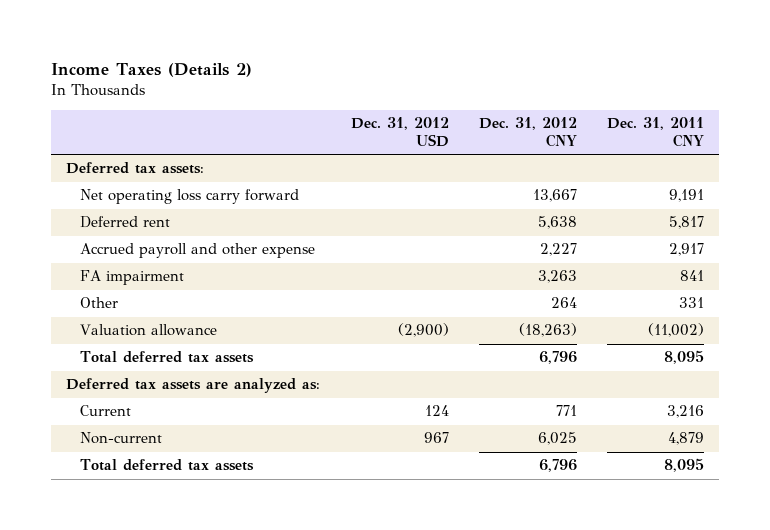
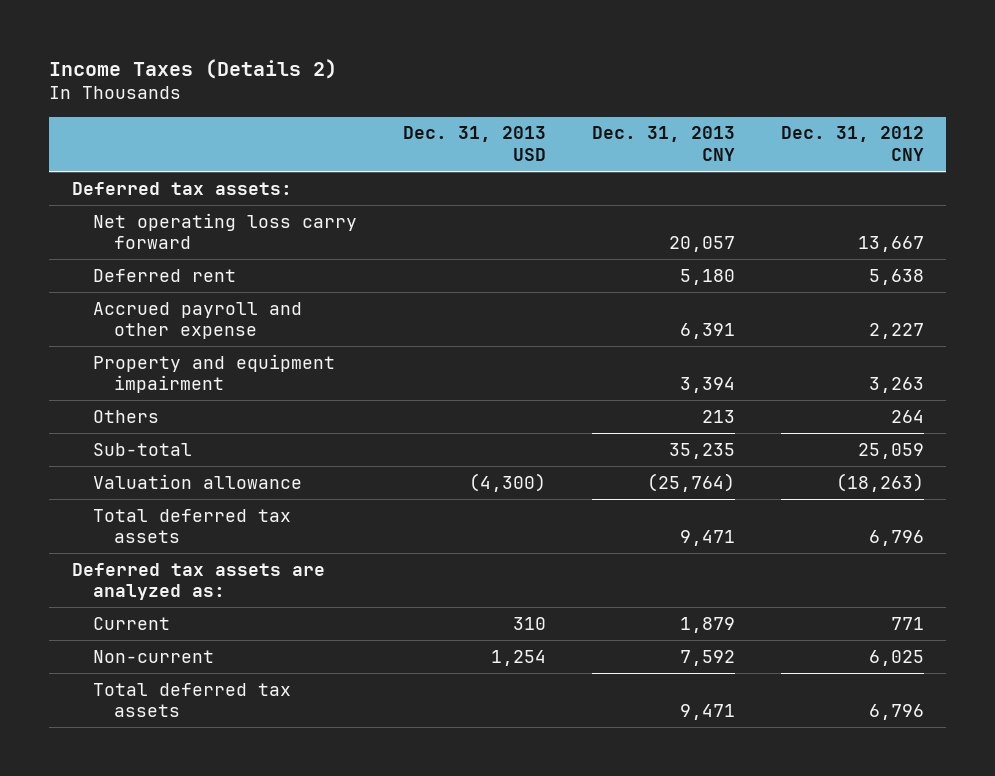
- | Dec. 31, 2012 USD | Dec. 31, 2012 CNY | Dec. 31, 2011 CNY
+ | Dec. 31, 2013 USD | Dec. 31, 2013 CNY | Dec. 31, 2012 CNY
- FA impairment | | 3,263 | 841
- Other | | 264 | 331
+ Property and equipment impairment | | 3,394 | 3,263
+ Others | | 213 | 264
+ Sub-total | | 35,235 | 25,059

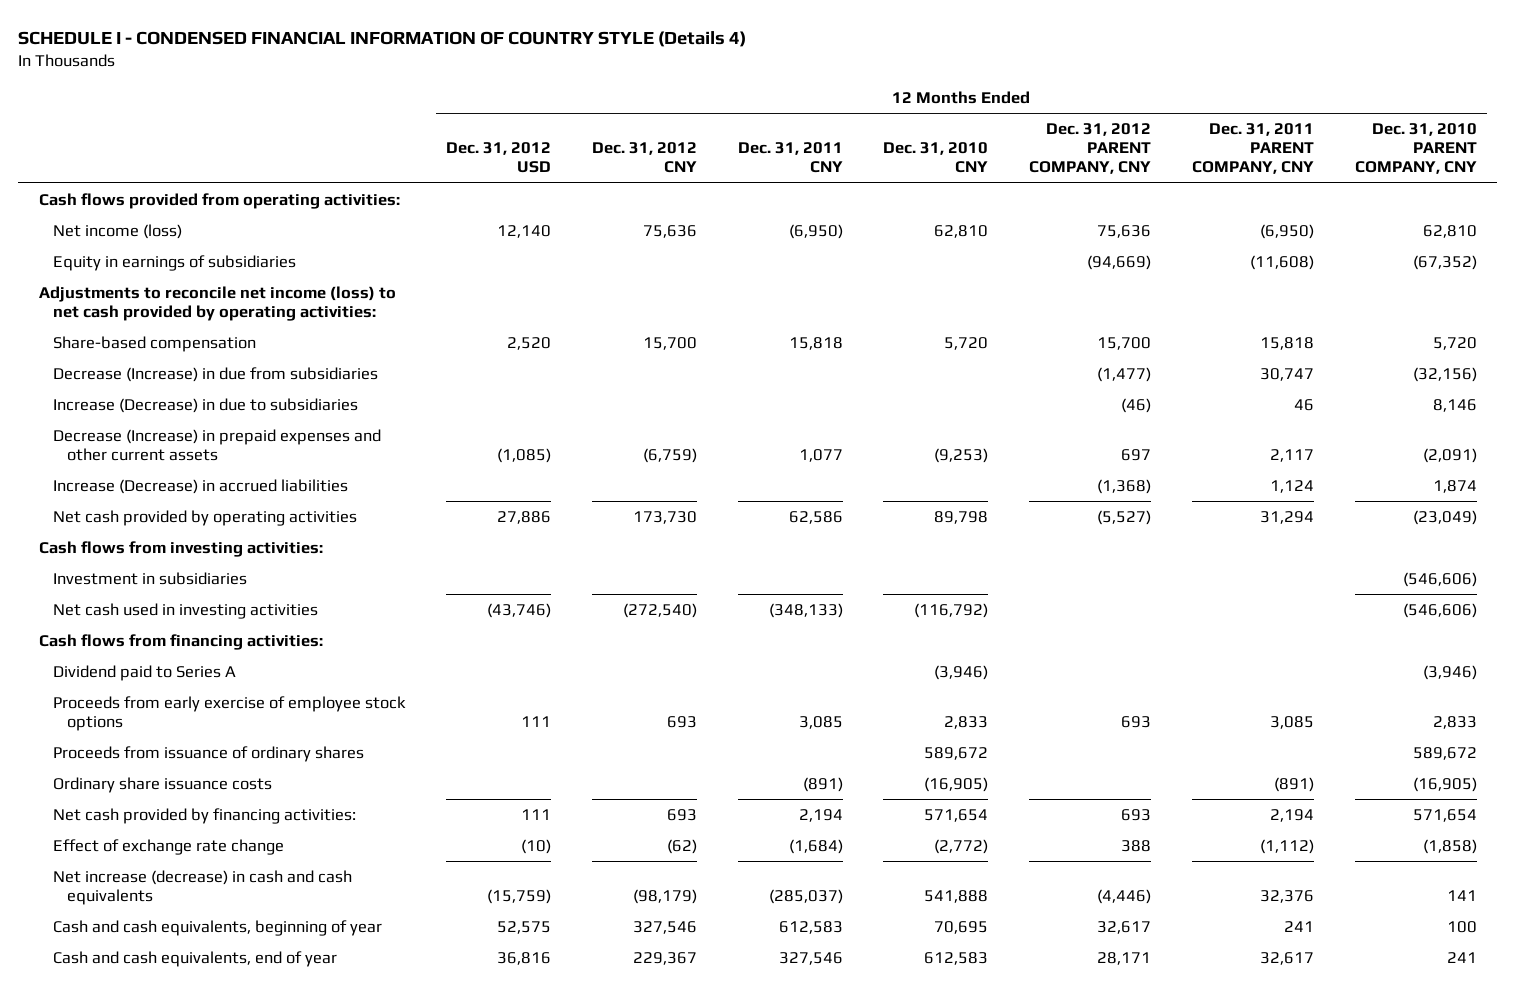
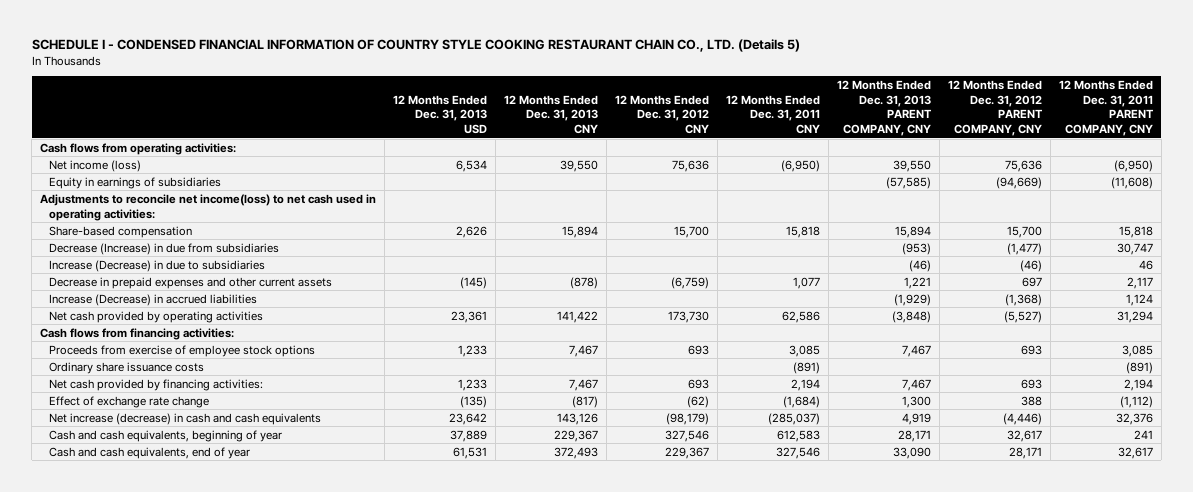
- SCHEDULE I - CONDENSED FINANCIAL INFORMATION OF COUNTRY STYLE (Details 4)
+ SCHEDULE I - CONDENSED FINANCIAL INFORMATION OF COUNTRY STYLE COOKING RESTAURANT CHAIN CO., LTD. (Details 5)
- | 12 Months Ended Dec. 31, 2012 USD | 12 Months Ended Dec. 31, 2012 CNY | 12 Months Ended Dec. 31, 2011 CNY | 12 Months Ended Dec. 31, 2010 CNY | 12 Months Ended Dec. 31, 2012 PARENT COMPANY, CNY | 12 Months Ended Dec. 31, 2011 PARENT COMPANY, CNY | 12 Months Ended Dec. 31, 2010 PARENT COMPANY, CNY
+ | 12 Months Ended Dec. 31, 2013 USD | 12 Months Ended Dec. 31, 2013 CNY | 12 Months Ended Dec. 31, 2012 CNY | 12 Months Ended Dec. 31, 2011 CNY | 12 Months Ended Dec. 31, 2013 PARENT COMPANY, CNY | 12 Months Ended Dec. 31, 2012 PARENT COMPANY, CNY | 12 Months Ended Dec. 31, 2011 PARENT COMPANY, CNY
- Cash flows provided from operating activities:
+ Cash flows from operating activities:
- Adjustments to reconcile net income (loss) to net cash provided by operating activities:
+ Adjustments to reconcile net income(loss) to net cash used in operating activities:
- Decrease (Increase) in prepaid expenses and other current assets | (1,085) | (6,759) | 1,077 | (9,253) | 697 | 2,117 | (2,091)
+ Decrease in prepaid expenses and other current assets | (145) | (878) | (6,759) | 1,077 | 1,221 | 697 | 2,117
- Cash flows from investing activities:
- Investment in subsidiaries | | | | | | | (546,606)
- Net cash used in investing activities | (43,746) | (272,540) | (348,133) | (116,792) | | | (546,606)
- Dividend paid to Series A | | | | (3,946) | | | (3,946)
- Proceeds from early exercise of employee stock options | 111 | 693 | 3,085 | 2,833 | 693 | 3,085 | 2,833
- Proceeds from issuance of ordinary shares | | | | 589,672 | | | 589,672
+ Proceeds from exercise of employee stock options | 1,233 | 7,467 | 693 | 3,085 | 7,467 | 693 | 3,085

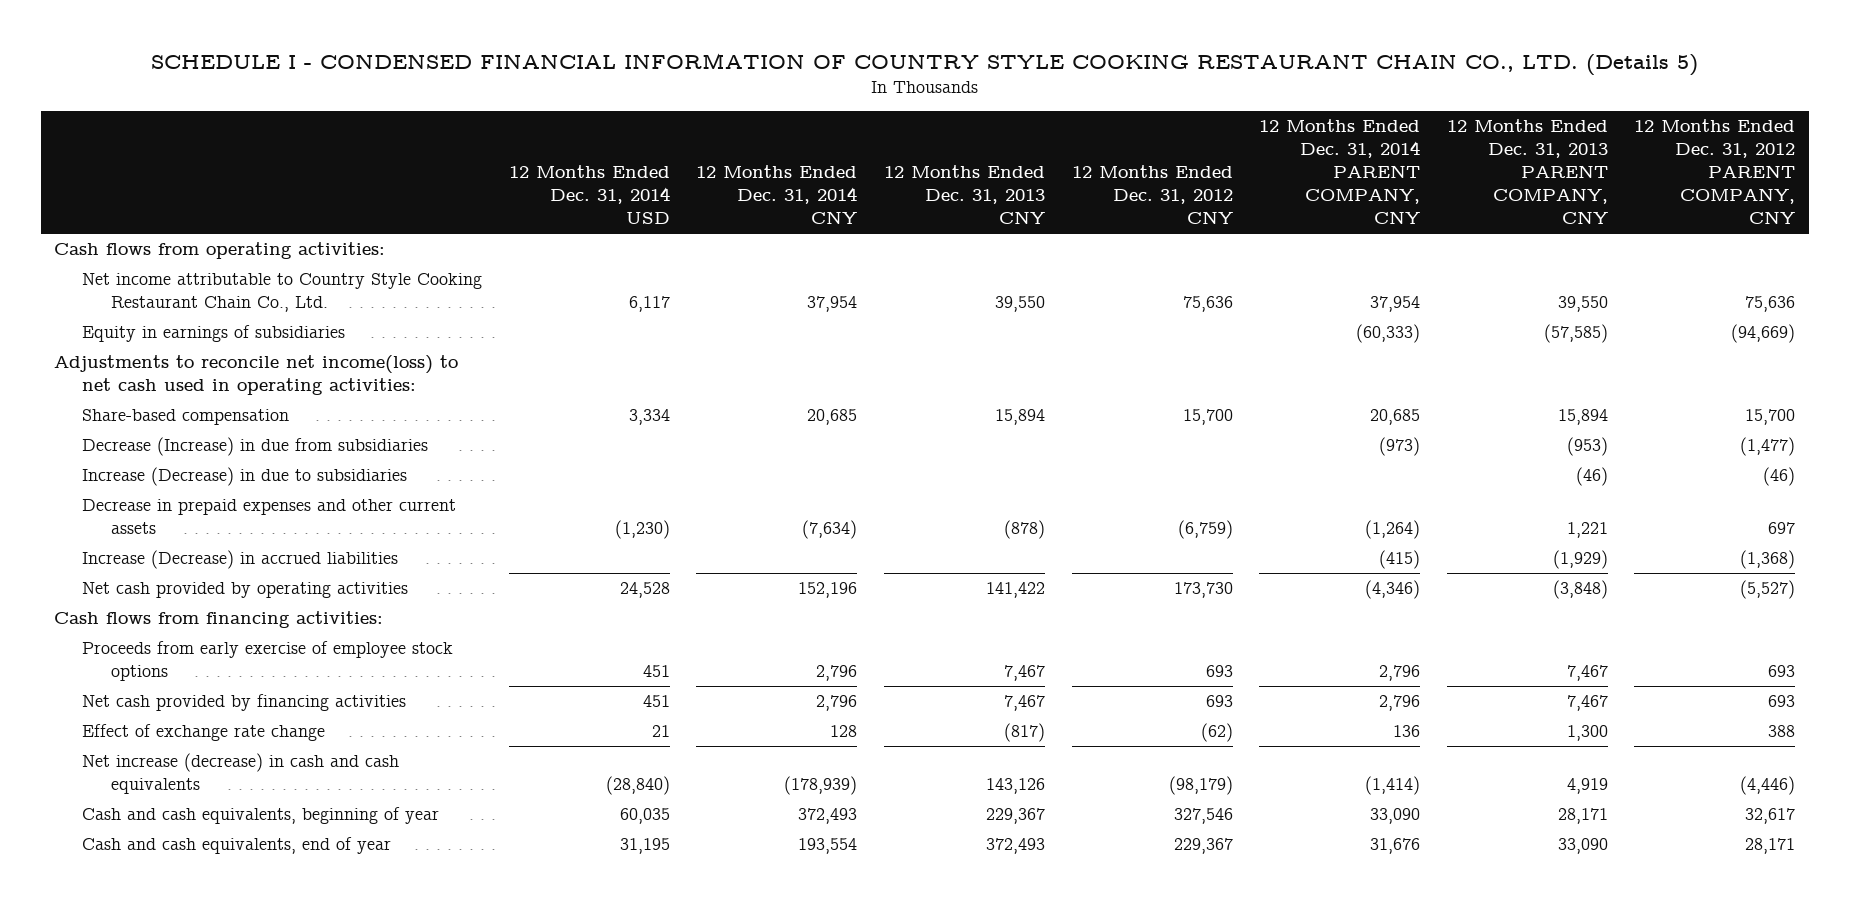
- | 12 Months Ended Dec. 31, 2013 USD | 12 Months Ended Dec. 31, 2013 CNY | 12 Months Ended Dec. 31, 2012 CNY | 12 Months Ended Dec. 31, 2011 CNY | 12 Months Ended Dec. 31, 2013 PARENT COMPANY, CNY | 12 Months Ended Dec. 31, 2012 PARENT COMPANY, CNY | 12 Months Ended Dec. 31, 2011 PARENT COMPANY, CNY
+ | 12 Months Ended Dec. 31, 2014 USD | 12 Months Ended Dec. 31, 2014 CNY | 12 Months Ended Dec. 31, 2013 CNY | 12 Months Ended Dec. 31, 2012 CNY | 12 Months Ended Dec. 31, 2014 PARENT COMPANY, CNY | 12 Months Ended Dec. 31, 2013 PARENT COMPANY, CNY | 12 Months Ended Dec. 31, 2012 PARENT COMPANY, CNY
- Net income (loss) | 6,534 | 39,550 | 75,636 | (6,950) | 39,550 | 75,636 | (6,950)
+ Net income attributable to Country Style Cooking Restaurant Chain Co., Ltd. | 6,117 | 37,954 | 39,550 | 75,636 | 37,954 | 39,550 | 75,636
- Proceeds from exercise of employee stock options | 1,233 | 7,467 | 693 | 3,085 | 7,467 | 693 | 3,085
- Ordinary share issuance costs | | | | (891) | | | (891)
- Net cash provided by financing activities: | 1,233 | 7,467 | 693 | 2,194 | 7,467 | 693 | 2,194
+ Proceeds from early exercise of employee stock options | 451 | 2,796 | 7,467 | 693 | 2,796 | 7,467 | 693
+ Net cash provided by financing activities | 451 | 2,796 | 7,467 | 693 | 2,796 | 7,467 | 693

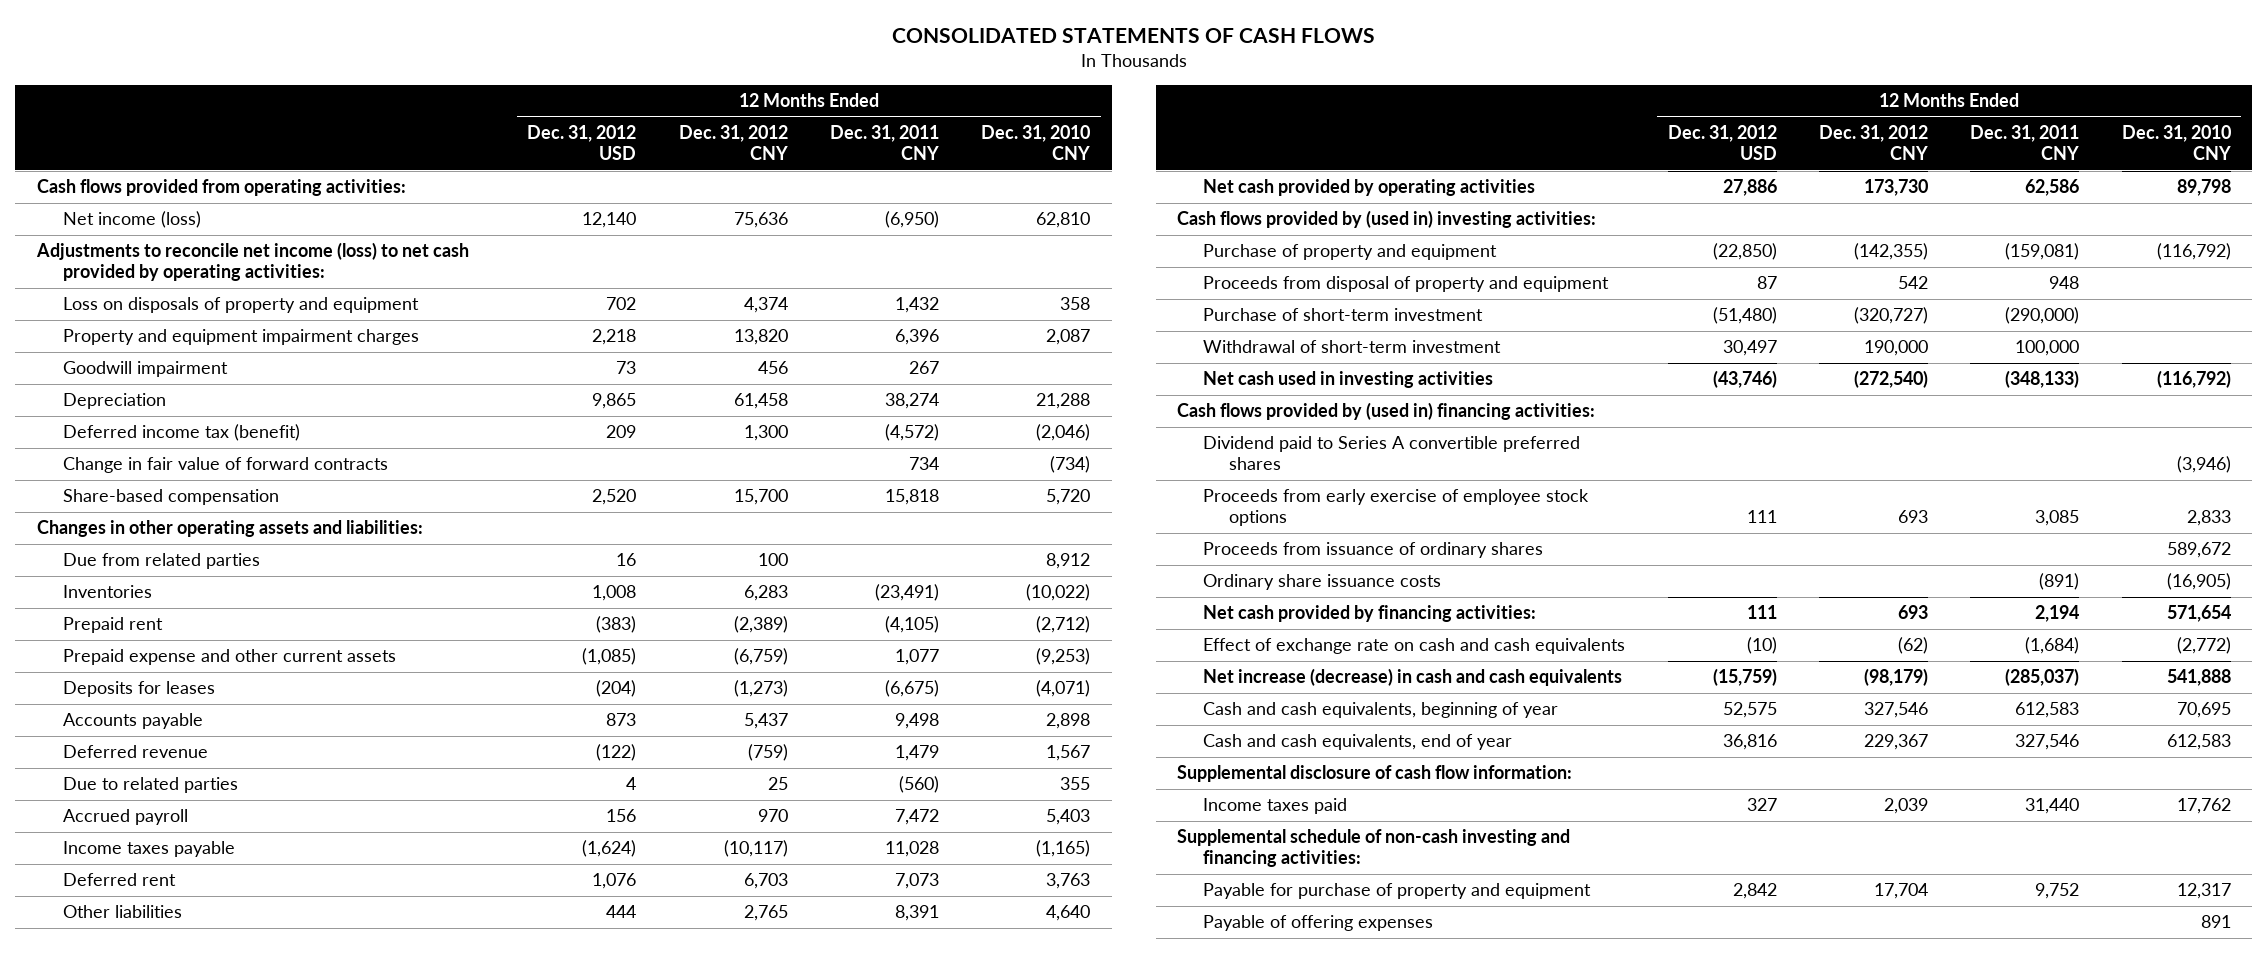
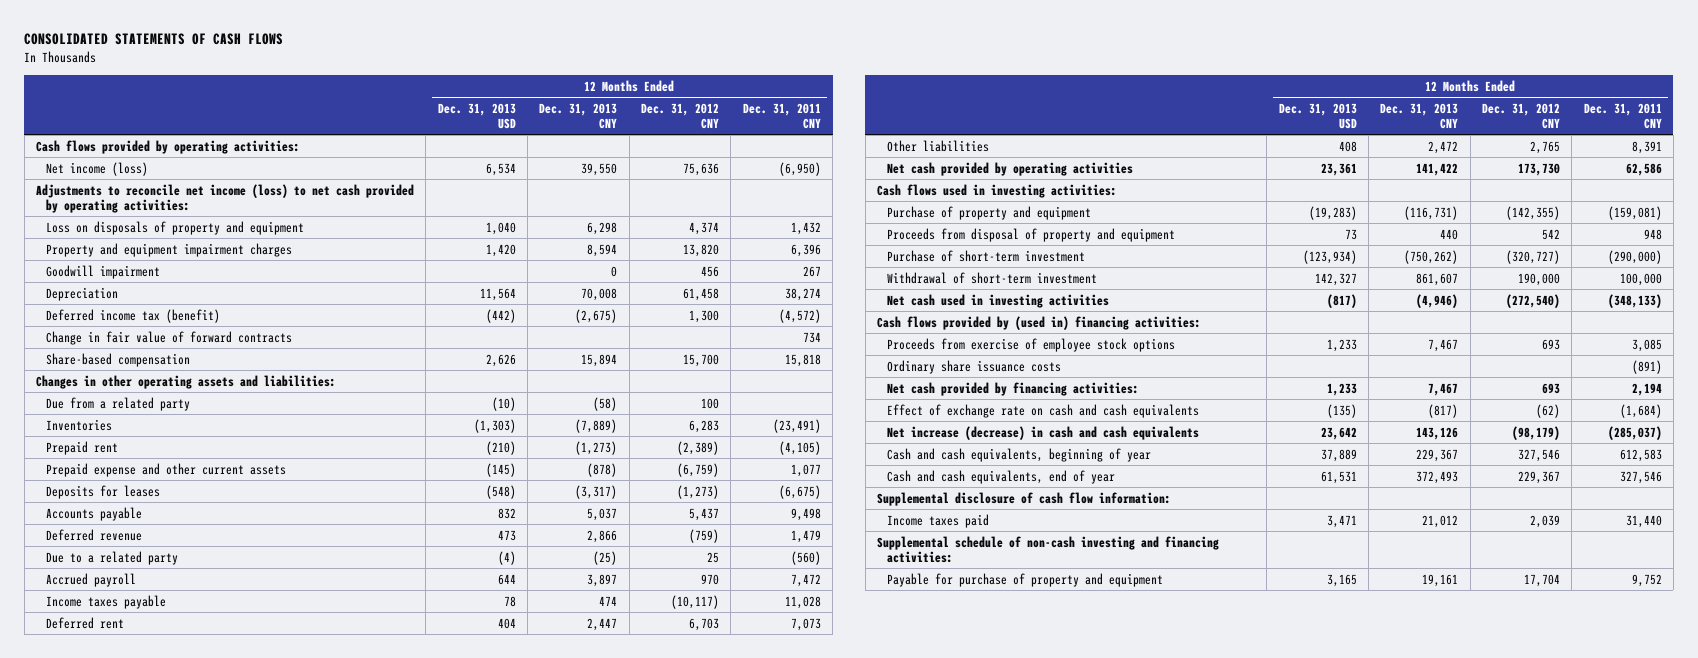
- | 12 Months Ended Dec. 31, 2012 USD | 12 Months Ended Dec. 31, 2012 CNY | 12 Months Ended Dec. 31, 2011 CNY | 12 Months Ended Dec. 31, 2010 CNY
+ | 12 Months Ended Dec. 31, 2013 USD | 12 Months Ended Dec. 31, 2013 CNY | 12 Months Ended Dec. 31, 2012 CNY | 12 Months Ended Dec. 31, 2011 CNY
- Cash flows provided from operating activities:
+ Cash flows provided by operating activities:
- Due from related parties | 16 | 100 | | 8,912
+ Due from a related party | (10) | (58) | 100 |
- Due to related parties | 4 | 25 | (560) | 355
+ Due to a related party | (4) | (25) | 25 | (560)
- Cash flows provided by (used in) investing activities:
+ Cash flows used in investing activities:
- Dividend paid to Series A convertible preferred shares | | | | (3,946)
- Proceeds from early exercise of employee stock options | 111 | 693 | 3,085 | 2,833
- Proceeds from issuance of ordinary shares | | | | 589,672
+ Proceeds from exercise of employee stock options | 1,233 | 7,467 | 693 | 3,085
- Payable of offering expenses | | | | 891

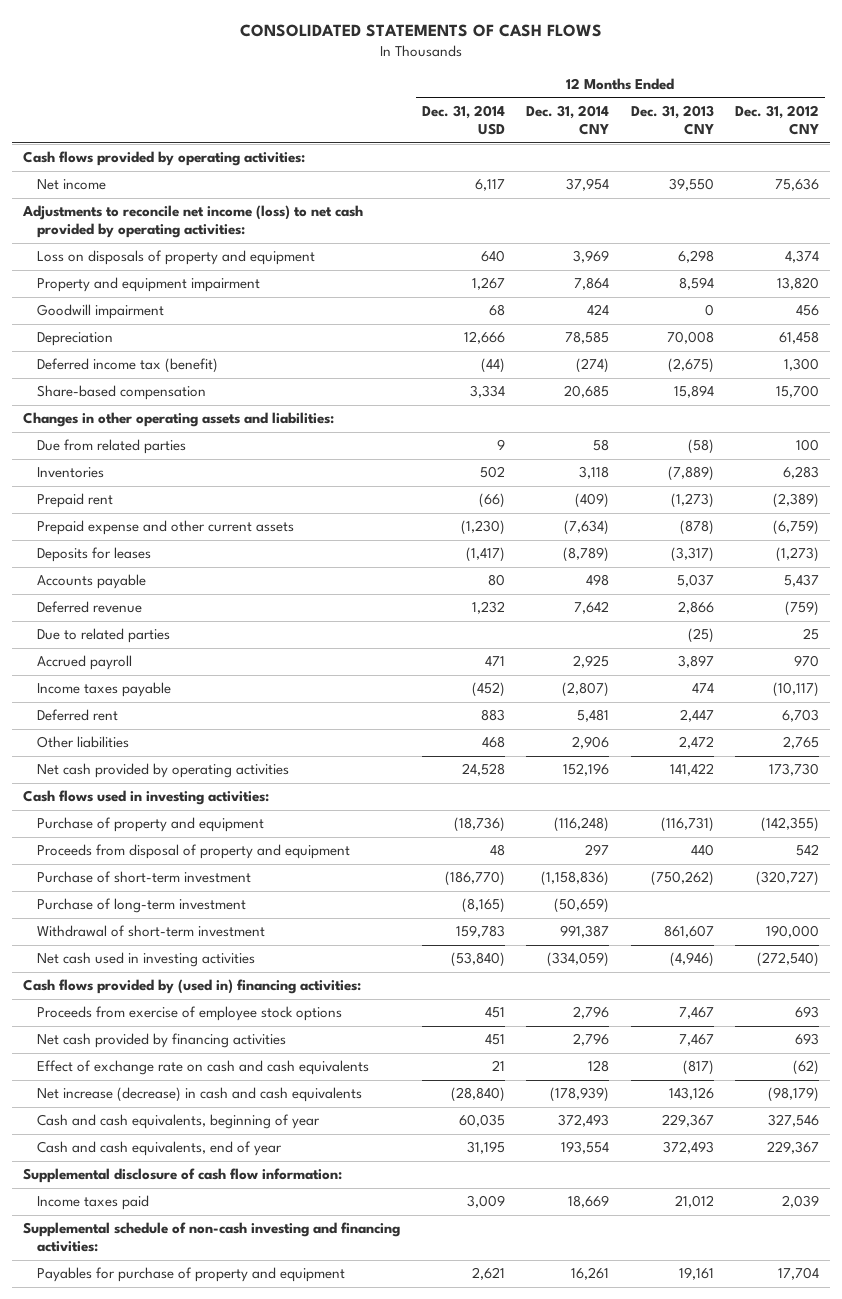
- | 12 Months Ended Dec. 31, 2013 USD | 12 Months Ended Dec. 31, 2013 CNY | 12 Months Ended Dec. 31, 2012 CNY | 12 Months Ended Dec. 31, 2011 CNY
+ | 12 Months Ended Dec. 31, 2014 USD | 12 Months Ended Dec. 31, 2014 CNY | 12 Months Ended Dec. 31, 2013 CNY | 12 Months Ended Dec. 31, 2012 CNY
- Net income (loss) | 6,534 | 39,550 | 75,636 | (6,950)
+ Net income | 6,117 | 37,954 | 39,550 | 75,636
- Property and equipment impairment charges | 1,420 | 8,594 | 13,820 | 6,396
+ Property and equipment impairment | 1,267 | 7,864 | 8,594 | 13,820
- Change in fair value of forward contracts | | | | 734
- Due from a related party | (10) | (58) | 100 |
+ Due from related parties | 9 | 58 | (58) | 100
- Due to a related party | (4) | (25) | 25 | (560)
+ Due to related parties | | | (25) | 25
+ Purchase of long-term investment | (8,165) | (50,659) | |
- Ordinary share issuance costs | | | | (891)
- Net cash provided by financing activities: | 1,233 | 7,467 | 693 | 2,194
+ Net cash provided by financing activities | 451 | 2,796 | 7,467 | 693
- Payable for purchase of property and equipment | 3,165 | 19,161 | 17,704 | 9,752
+ Payables for purchase of property and equipment | 2,621 | 16,261 | 19,161 | 17,704

